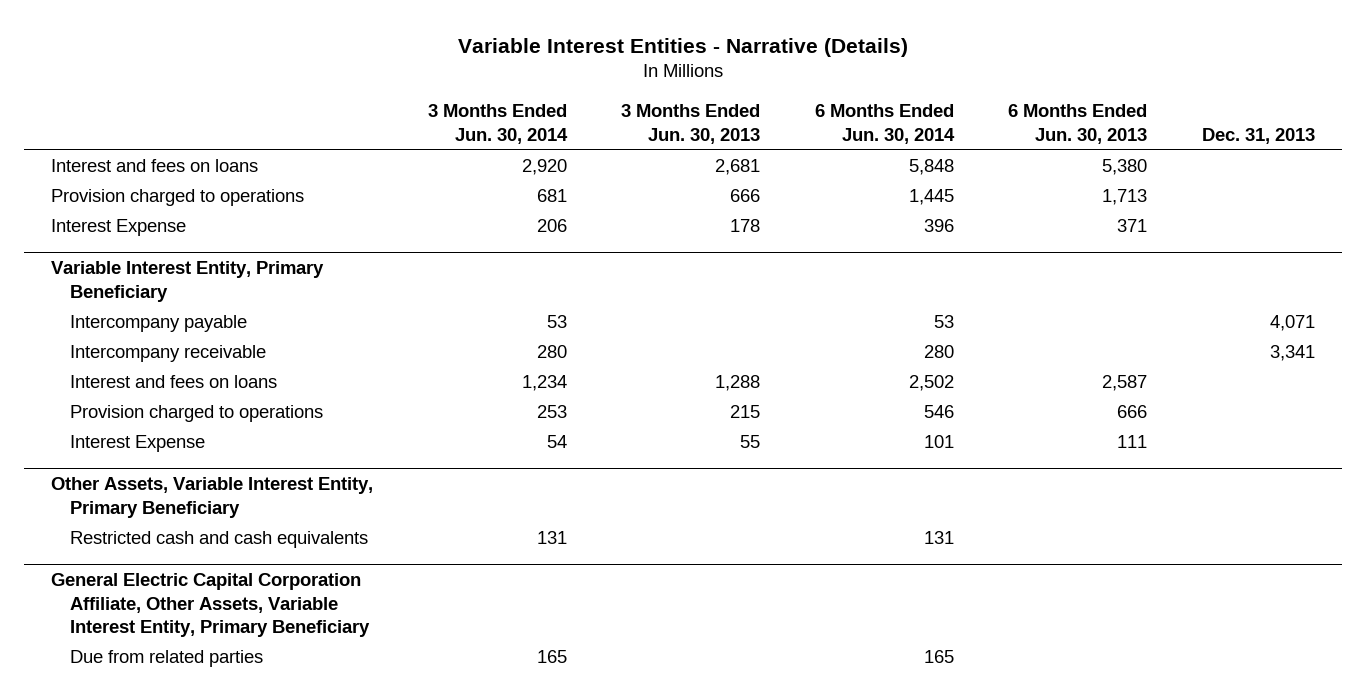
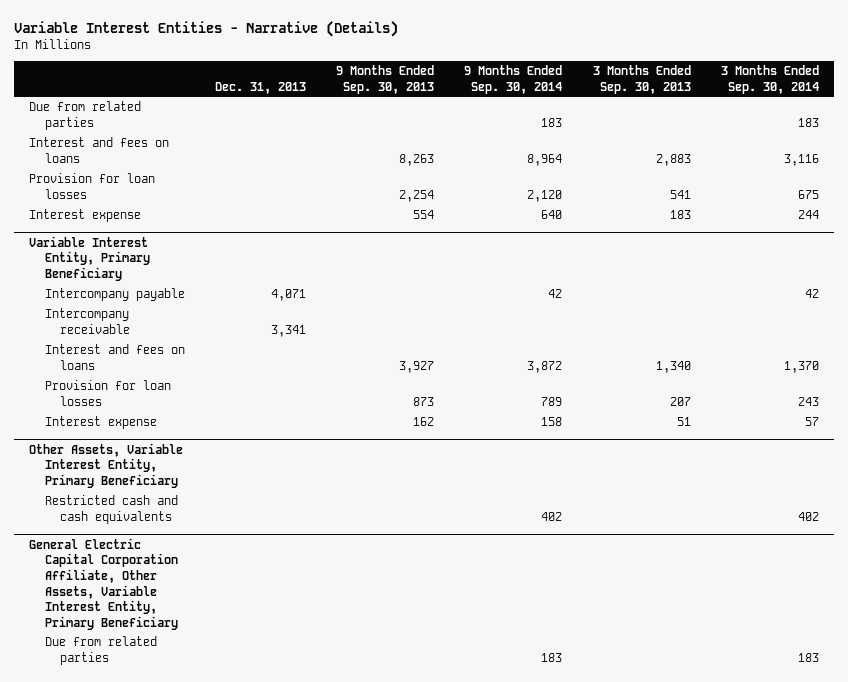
- | 3 Months Ended Jun. 30, 2014 | 3 Months Ended Jun. 30, 2013 | 6 Months Ended Jun. 30, 2014 | 6 Months Ended Jun. 30, 2013 | Dec. 31, 2013
+ | Dec. 31, 2013 | 9 Months Ended Sep. 30, 2013 | 9 Months Ended Sep. 30, 2014 | 3 Months Ended Sep. 30, 2013 | 3 Months Ended Sep. 30, 2014
+ Due from related parties | | | 183 | | 183
- Provision charged to operations | 681 | 666 | 1,445 | 1,713 |
- Interest Expense | 206 | 178 | 396 | 371 |
+ Provision for loan losses | | 2,254 | 2,120 | 541 | 675
+ Interest expense | | 554 | 640 | 183 | 244
@ Variable Interest Entity, Primary Beneficiary
- Provision charged to operations | 253 | 215 | 546 | 666 |
- Interest Expense | 54 | 55 | 101 | 111 |
+ Provision for loan losses | | 873 | 789 | 207 | 243
+ Interest expense | | 162 | 158 | 51 | 57

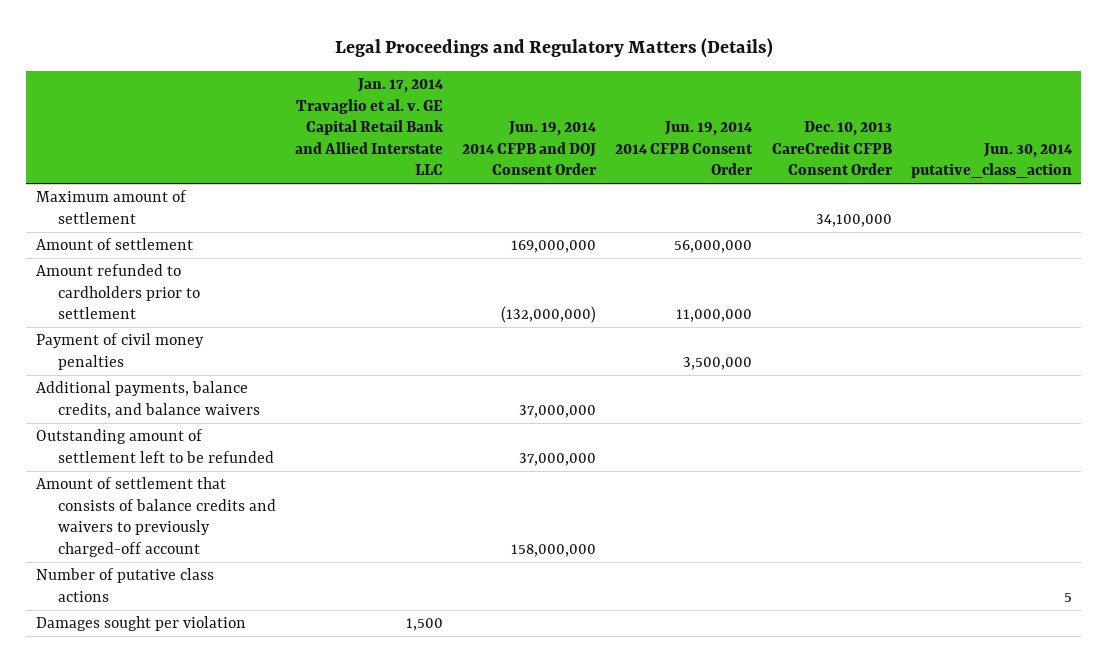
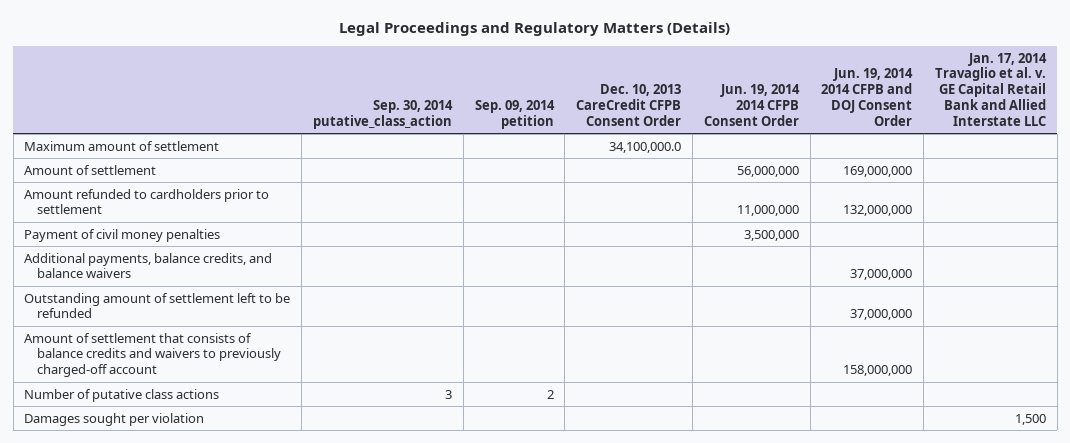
- | Jan. 17, 2014 Travaglio et al. v. GE Capital Retail Bank and Allied Interstate LLC | Jun. 19, 2014 2014 CFPB and DOJ Consent Order | Jun. 19, 2014 2014 CFPB Consent Order | Dec. 10, 2013 CareCredit CFPB Consent Order | Jun. 30, 2014 putative_class_action
+ | Sep. 30, 2014 putative_class_action | Sep. 09, 2014 petition | Dec. 10, 2013 CareCredit CFPB Consent Order | Jun. 19, 2014 2014 CFPB Consent Order | Jun. 19, 2014 2014 CFPB and DOJ Consent Order | Jan. 17, 2014 Travaglio et al. v. GE Capital Retail Bank and Allied Interstate LLC
- Maximum amount of settlement | | | | 34,100,000 |
+ Maximum amount of settlement | | | 34,100,000.0 | | |
- Amount refunded to cardholders prior to settlement | | (132,000,000) | 11,000,000 | |
+ Amount refunded to cardholders prior to settlement | | | | 11,000,000 | 132,000,000 |

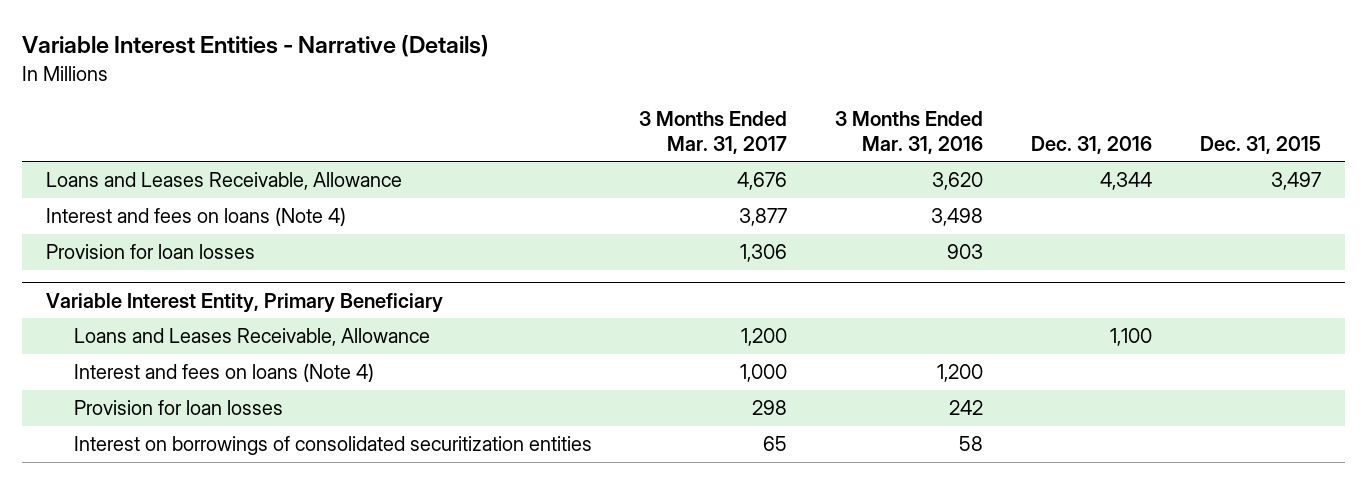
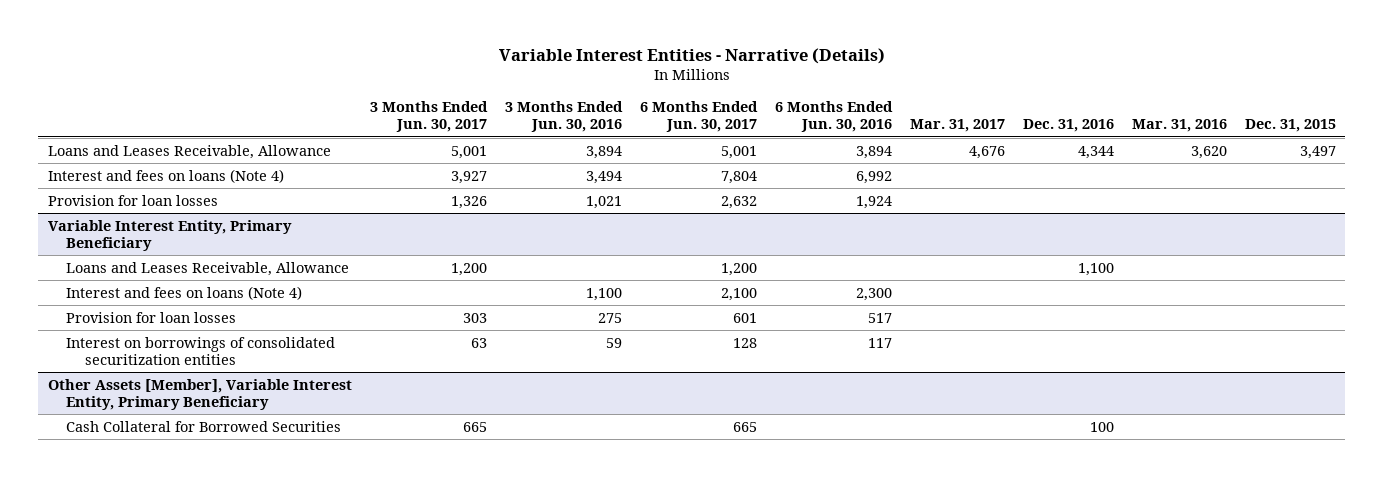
- | 3 Months Ended Mar. 31, 2017 | 3 Months Ended Mar. 31, 2016 | Dec. 31, 2016 | Dec. 31, 2015
+ | 3 Months Ended Jun. 30, 2017 | 3 Months Ended Jun. 30, 2016 | 6 Months Ended Jun. 30, 2017 | 6 Months Ended Jun. 30, 2016 | Mar. 31, 2017 | Dec. 31, 2016 | Mar. 31, 2016 | Dec. 31, 2015
+ Other Assets [Member], Variable Interest Entity, Primary Beneficiary
+ Cash Collateral for Borrowed Securities | 665 | | 665 | | | 100 | |

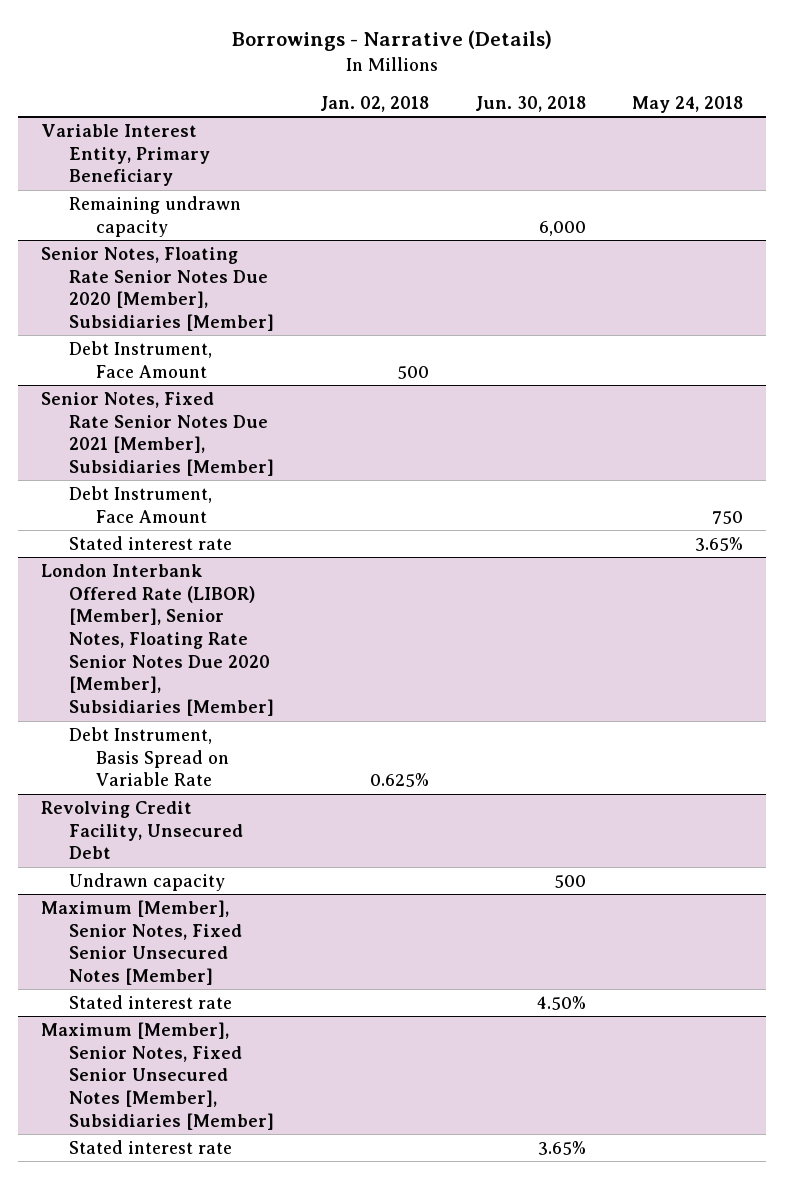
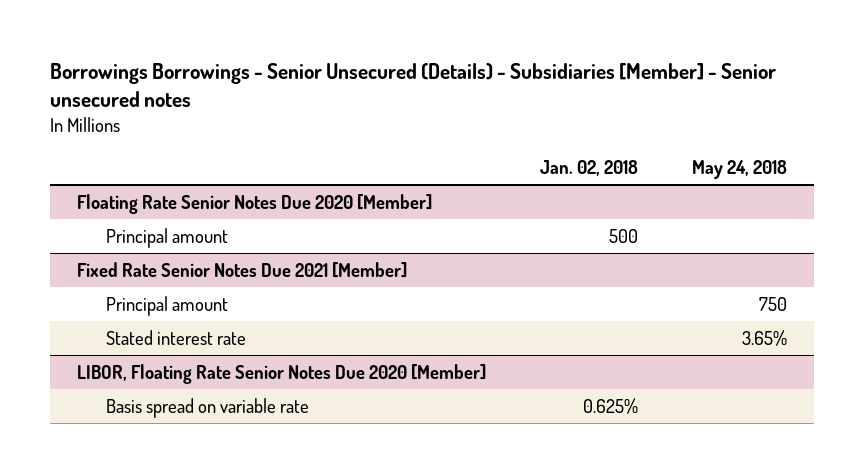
- Borrowings - Narrative (Details)
+ Borrowings Borrowings - Senior Unsecured (Details) - Subsidiaries [Member] - Senior unsecured notes
- | Jan. 02, 2018 | Jun. 30, 2018 | May 24, 2018
+ | Jan. 02, 2018 | May 24, 2018
- Variable Interest Entity, Primary Beneficiary
- Remaining undrawn capacity | | 6,000 |
- Senior Notes, Floating Rate Senior Notes Due 2020 [Member], Subsidiaries [Member]
- Debt Instrument, Face Amount | 500 | |
- Senior Notes, Fixed Rate Senior Notes Due 2021 [Member], Subsidiaries [Member]
- Debt Instrument, Face Amount | | | 750
+ Floating Rate Senior Notes Due 2020 [Member]
+ Principal amount | 500 |
+ Fixed Rate Senior Notes Due 2021 [Member]
+ Principal amount | | 750
- London Interbank Offered Rate (LIBOR) [Member], Senior Notes, Floating Rate Senior Notes Due 2020 [Member], Subsidiaries [Member]
- Debt Instrument, Basis Spread on Variable Rate | 0.625% | |
- Revolving Credit Facility, Unsecured Debt
- Undrawn capacity | | 500 |
- Maximum [Member], Senior Notes, Fixed Senior Unsecured Notes [Member]
- Stated interest rate | | 4.50% |
- Maximum [Member], Senior Notes, Fixed Senior Unsecured Notes [Member], Subsidiaries [Member]
- Stated interest rate | | 3.65% |
+ LIBOR, Floating Rate Senior Notes Due 2020 [Member]
+ Basis spread on variable rate | 0.625% |

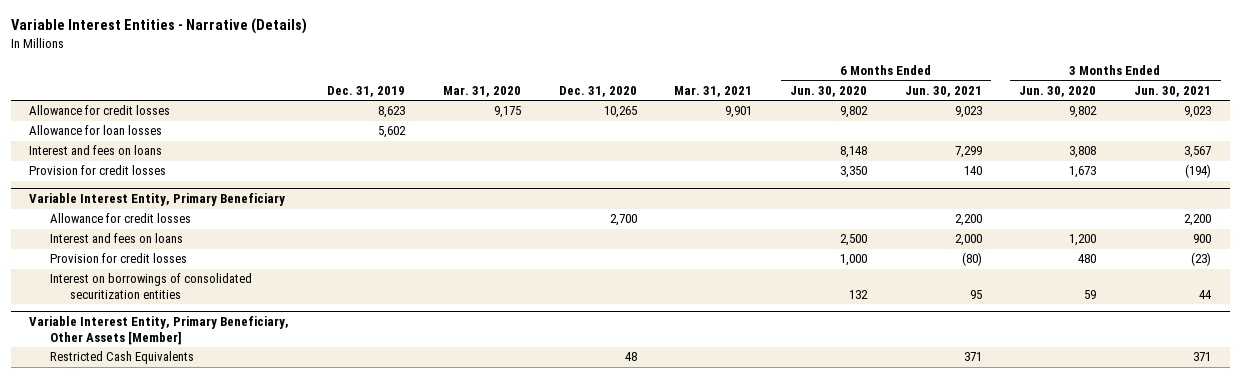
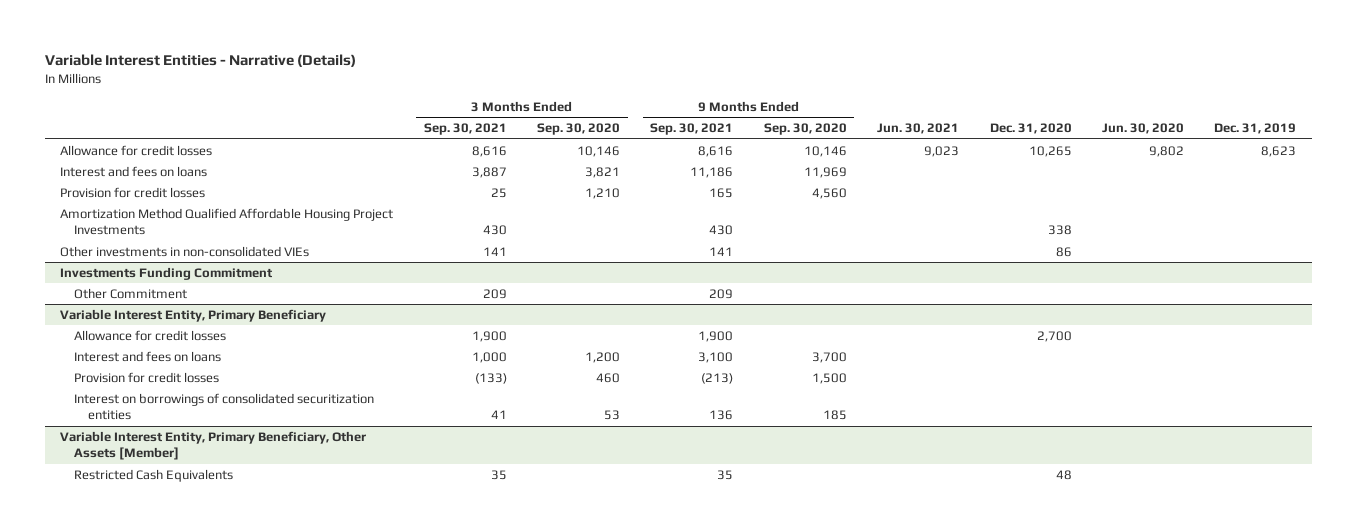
- | Dec. 31, 2019 | Mar. 31, 2020 | Dec. 31, 2020 | Mar. 31, 2021 | 6 Months Ended Jun. 30, 2020 | 6 Months Ended Jun. 30, 2021 | 3 Months Ended Jun. 30, 2020 | 3 Months Ended Jun. 30, 2021
+ | 3 Months Ended Sep. 30, 2021 | 3 Months Ended Sep. 30, 2020 | 9 Months Ended Sep. 30, 2021 | 9 Months Ended Sep. 30, 2020 | Jun. 30, 2021 | Dec. 31, 2020 | Jun. 30, 2020 | Dec. 31, 2019
- Allowance for loan losses | 5,602 | | | | | | |
+ Amortization Method Qualified Affordable Housing Project Investments | 430 | | 430 | | | 338 | |
+ Other investments in non-consolidated VIEs | 141 | | 141 | | | 86 | |
+ Investments Funding Commitment
+ Other Commitment | 209 | | 209 | | | | |

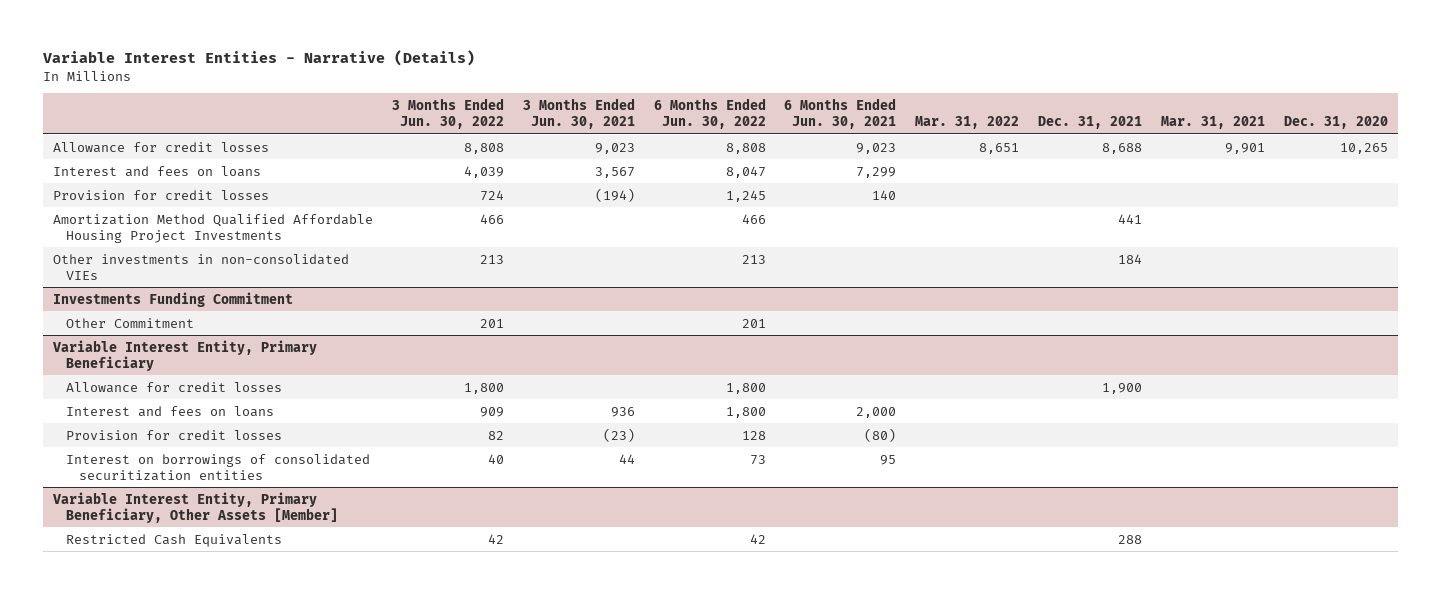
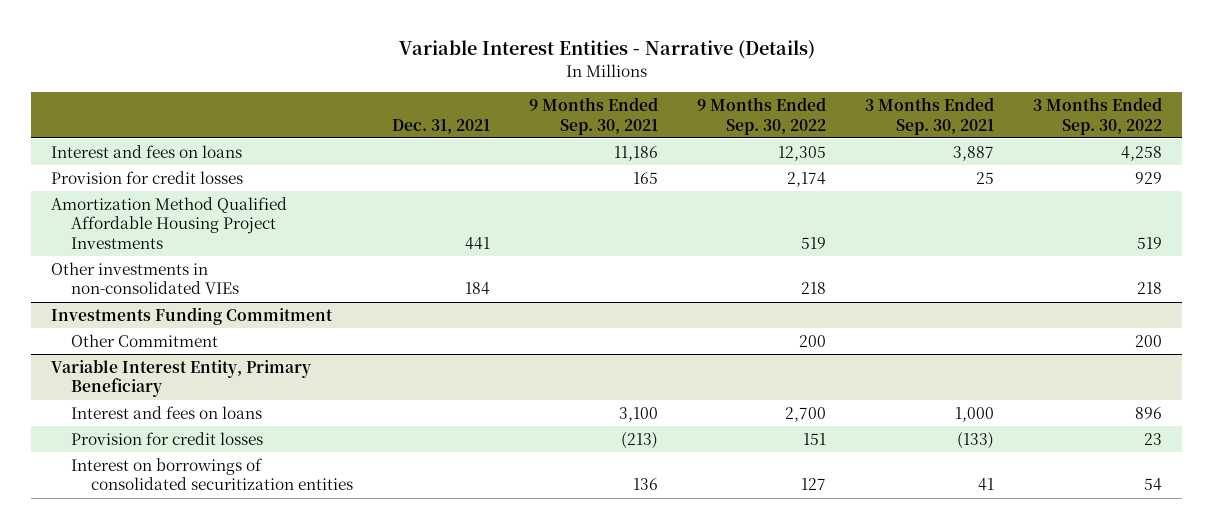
- | 3 Months Ended Jun. 30, 2022 | 3 Months Ended Jun. 30, 2021 | 6 Months Ended Jun. 30, 2022 | 6 Months Ended Jun. 30, 2021 | Mar. 31, 2022 | Dec. 31, 2021 | Mar. 31, 2021 | Dec. 31, 2020
+ | Dec. 31, 2021 | 9 Months Ended Sep. 30, 2021 | 9 Months Ended Sep. 30, 2022 | 3 Months Ended Sep. 30, 2021 | 3 Months Ended Sep. 30, 2022
- Allowance for credit losses | 8,808 | 9,023 | 8,808 | 9,023 | 8,651 | 8,688 | 9,901 | 10,265
@ Variable Interest Entity, Primary Beneficiary
- Allowance for credit losses | 1,800 | | 1,800 | | | 1,900 | |
- Variable Interest Entity, Primary Beneficiary, Other Assets [Member]
- Restricted Cash Equivalents | 42 | | 42 | | | 288 | |

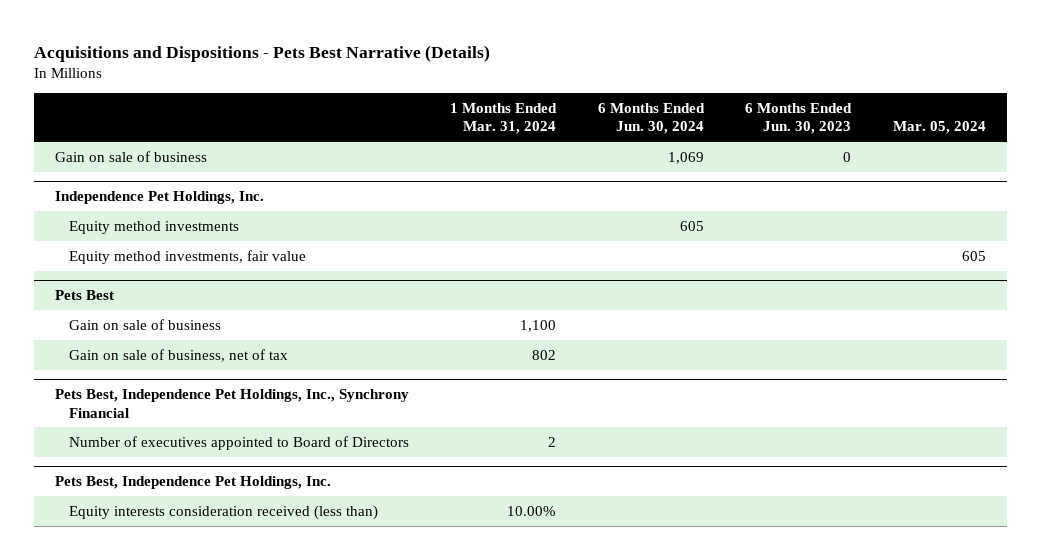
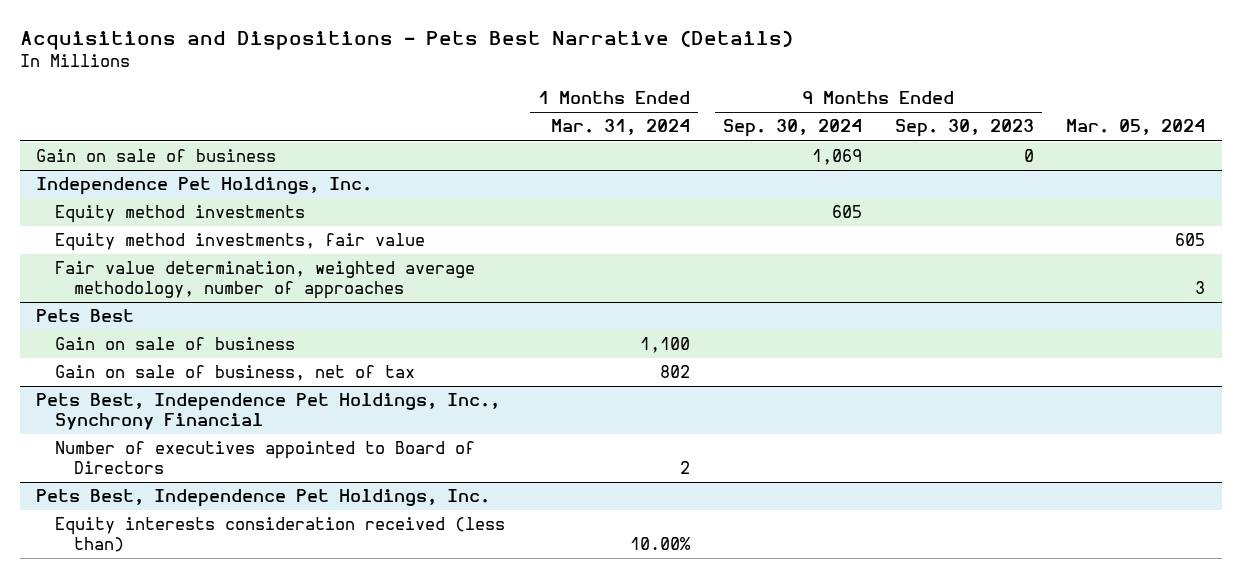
- | 1 Months Ended Mar. 31, 2024 | 6 Months Ended Jun. 30, 2024 | 6 Months Ended Jun. 30, 2023 | Mar. 05, 2024
+ | 1 Months Ended Mar. 31, 2024 | 9 Months Ended Sep. 30, 2024 | 9 Months Ended Sep. 30, 2023 | Mar. 05, 2024
@ Independence Pet Holdings, Inc.
+ Fair value determination, weighted average methodology, number of approaches | | | | 3

